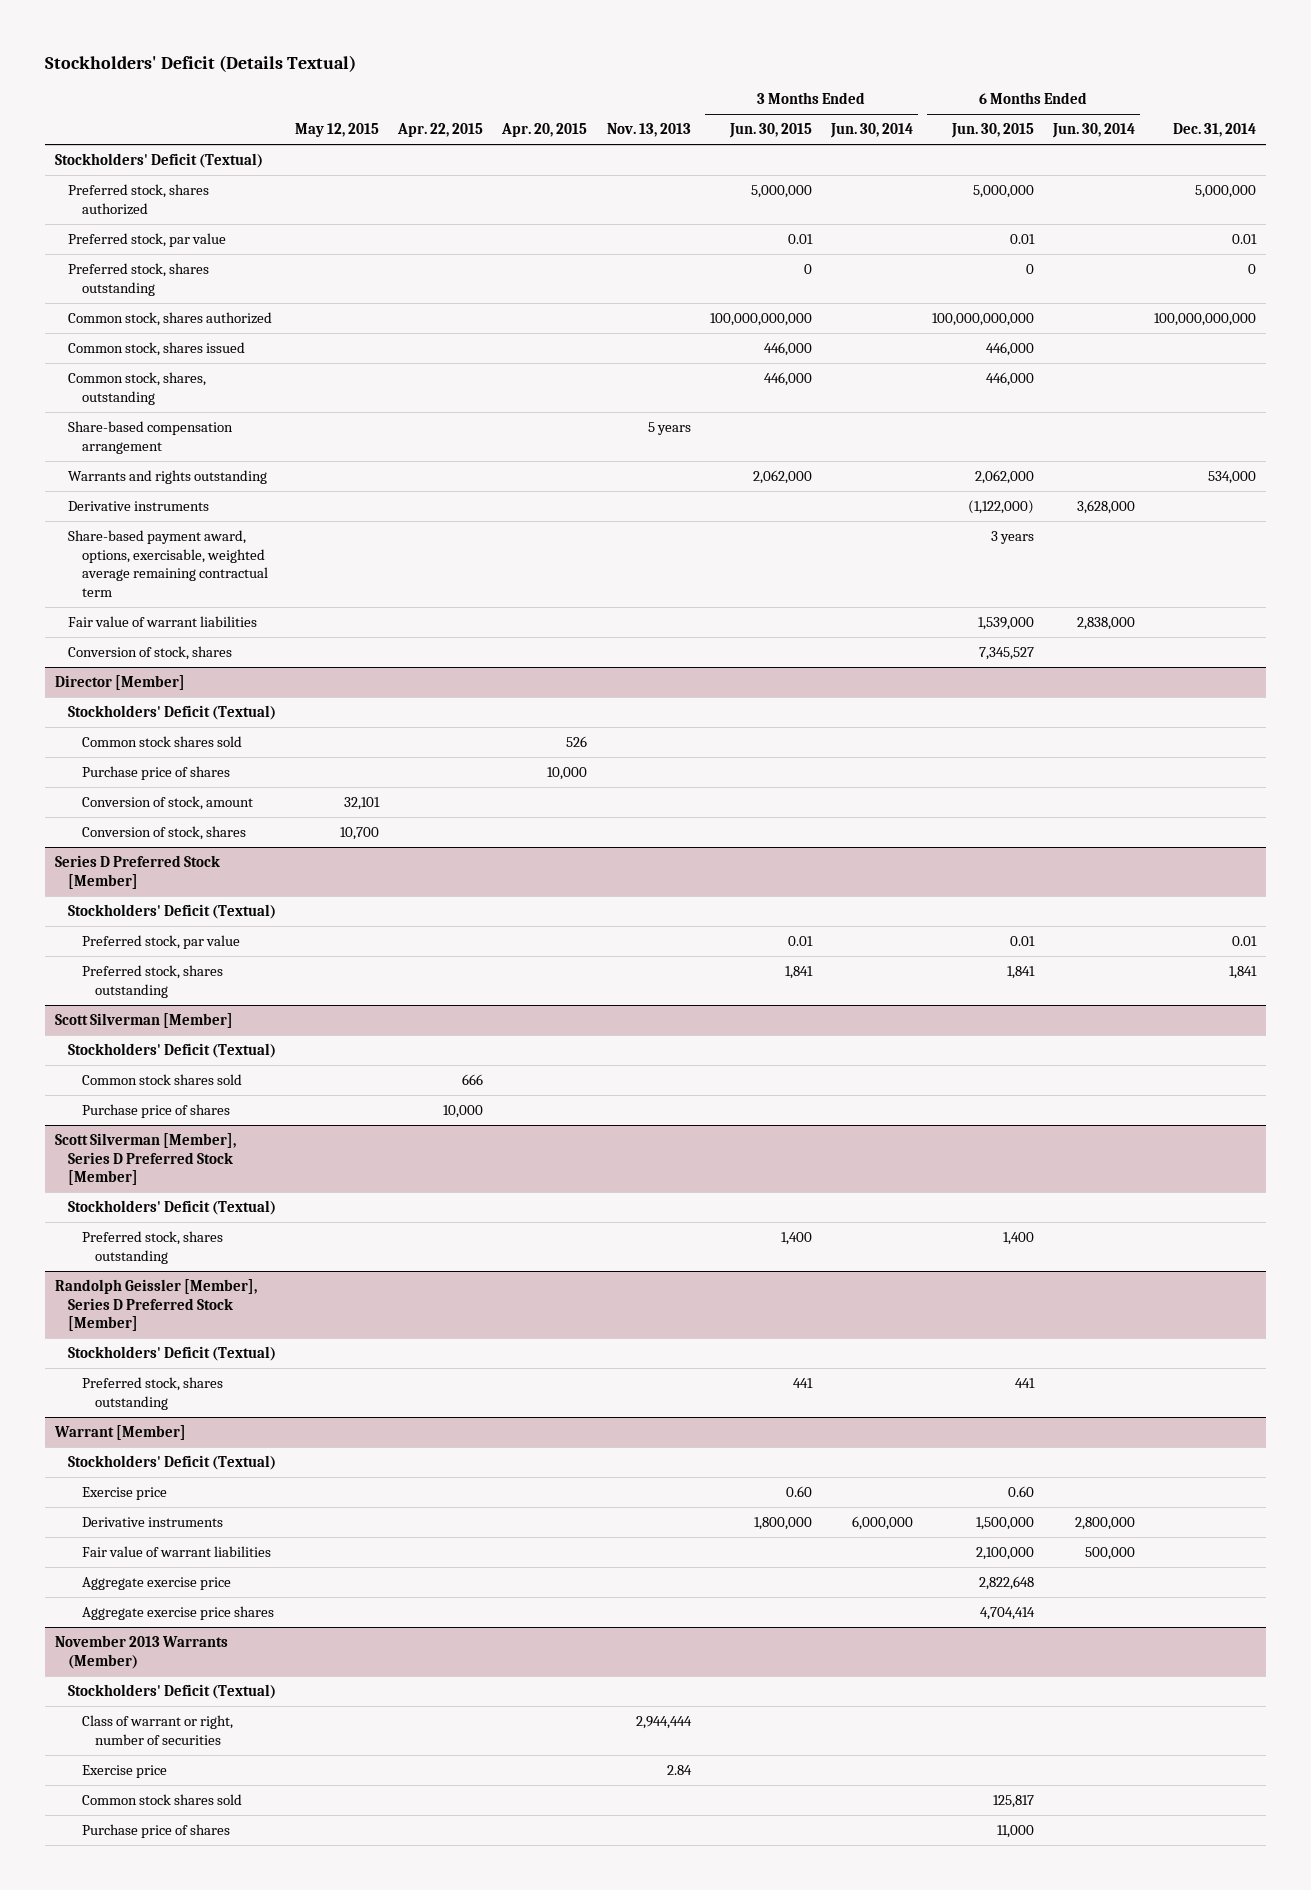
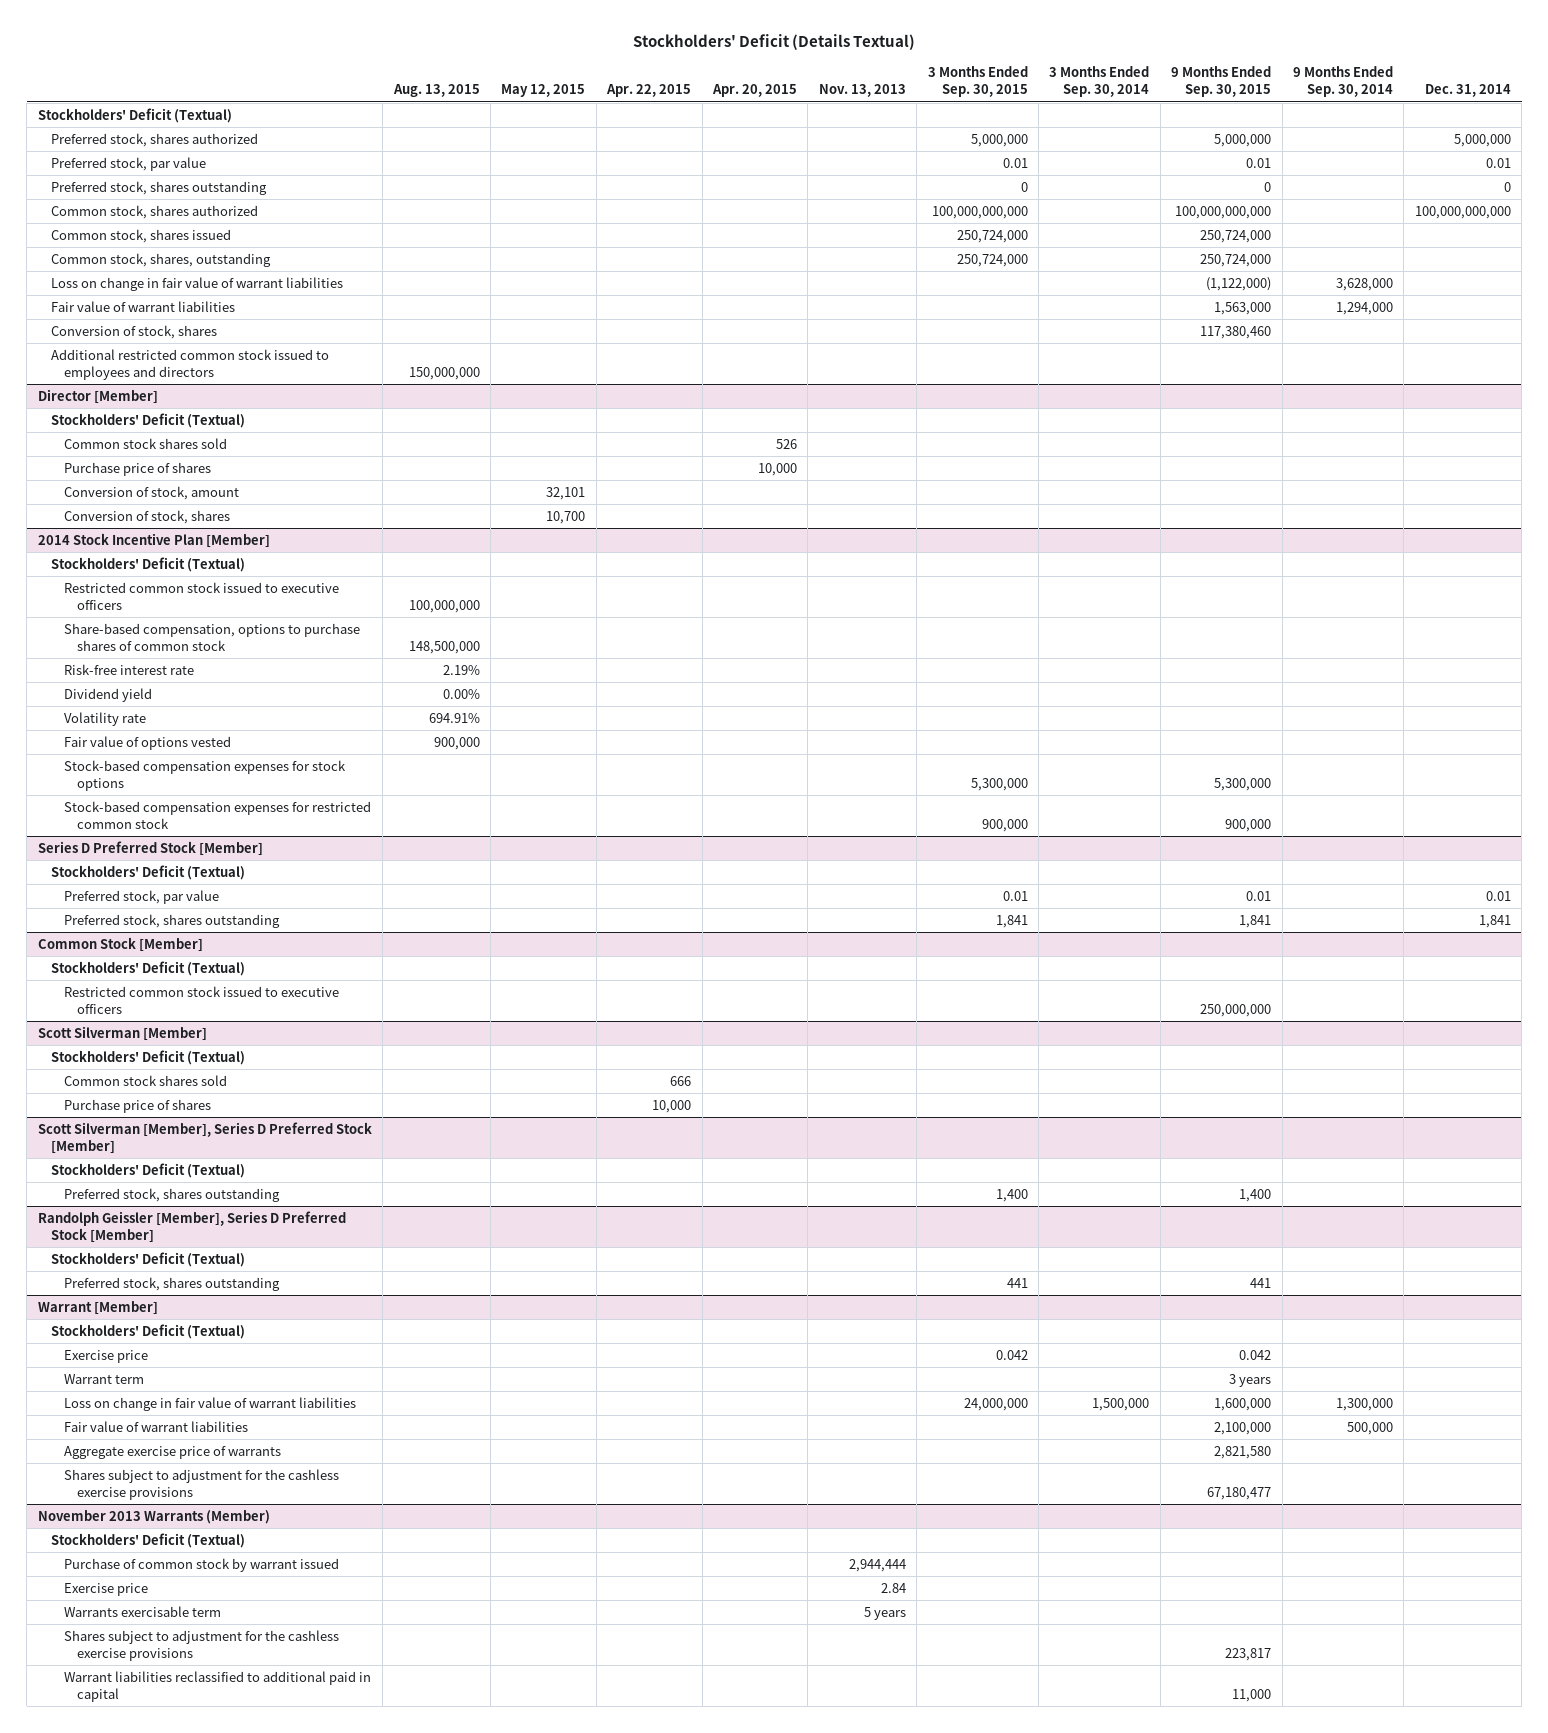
- | May 12, 2015 | Apr. 22, 2015 | Apr. 20, 2015 | Nov. 13, 2013 | 3 Months Ended Jun. 30, 2015 | 3 Months Ended Jun. 30, 2014 | 6 Months Ended Jun. 30, 2015 | 6 Months Ended Jun. 30, 2014 | Dec. 31, 2014
+ | Aug. 13, 2015 | May 12, 2015 | Apr. 22, 2015 | Apr. 20, 2015 | Nov. 13, 2013 | 3 Months Ended Sep. 30, 2015 | 3 Months Ended Sep. 30, 2014 | 9 Months Ended Sep. 30, 2015 | 9 Months Ended Sep. 30, 2014 | Dec. 31, 2014
- Share-based compensation arrangement | | | | 5 years | | | | |
- Warrants and rights outstanding | | | | | 2,062,000 | | 2,062,000 | | 534,000
- Derivative instruments | | | | | | | (1,122,000) | 3,628,000 |
- Share-based payment award, options, exercisable, weighted average remaining contractual term | | | | | | | 3 years | |
+ Loss on change in fair value of warrant liabilities | | | | | | | | (1,122,000) | 3,628,000 |
+ Additional restricted common stock issued to employees and directors | 150,000,000 | | | | | | | | |
+ 2014 Stock Incentive Plan [Member]
+ Stockholders' Deficit (Textual)
+ Restricted common stock issued to executive officers | 100,000,000 | | | | | | | | |
+ Share-based compensation, options to purchase shares of common stock | 148,500,000 | | | | | | | | |
+ Risk-free interest rate | 2.19% | | | | | | | | |
+ Dividend yield | 0.00% | | | | | | | | |
+ Volatility rate | 694.91% | | | | | | | | |
+ Fair value of options vested | 900,000 | | | | | | | | |
+ Stock-based compensation expenses for stock options | | | | | | 5,300,000 | | 5,300,000 | |
+ Stock-based compensation expenses for restricted common stock | | | | | | 900,000 | | 900,000 | |
+ Common Stock [Member]
+ Stockholders' Deficit (Textual)
+ Restricted common stock issued to executive officers | | | | | | | | 250,000,000 | |
@ Warrant [Member]
- Derivative instruments | | | | | 1,800,000 | 6,000,000 | 1,500,000 | 2,800,000 |
+ Warrant term | | | | | | | | 3 years | |
+ Loss on change in fair value of warrant liabilities | | | | | | 24,000,000 | 1,500,000 | 1,600,000 | 1,300,000 |
- Aggregate exercise price | | | | | | | 2,822,648 | |
- Aggregate exercise price shares | | | | | | | 4,704,414 | |
+ Aggregate exercise price of warrants | | | | | | | | 2,821,580 | |
+ Shares subject to adjustment for the cashless exercise provisions | | | | | | | | 67,180,477 | |
@ November 2013 Warrants (Member)
- Class of warrant or right, number of securities | | | | 2,944,444 | | | | |
+ Purchase of common stock by warrant issued | | | | | 2,944,444 | | | | |
- Common stock shares sold | | | | | | | 125,817 | |
- Purchase price of shares | | | | | | | 11,000 | |
+ Warrants exercisable term | | | | | 5 years | | | | |
+ Shares subject to adjustment for the cashless exercise provisions | | | | | | | | 223,817 | |
+ Warrant liabilities reclassified to additional paid in capital | | | | | | | | 11,000 | |

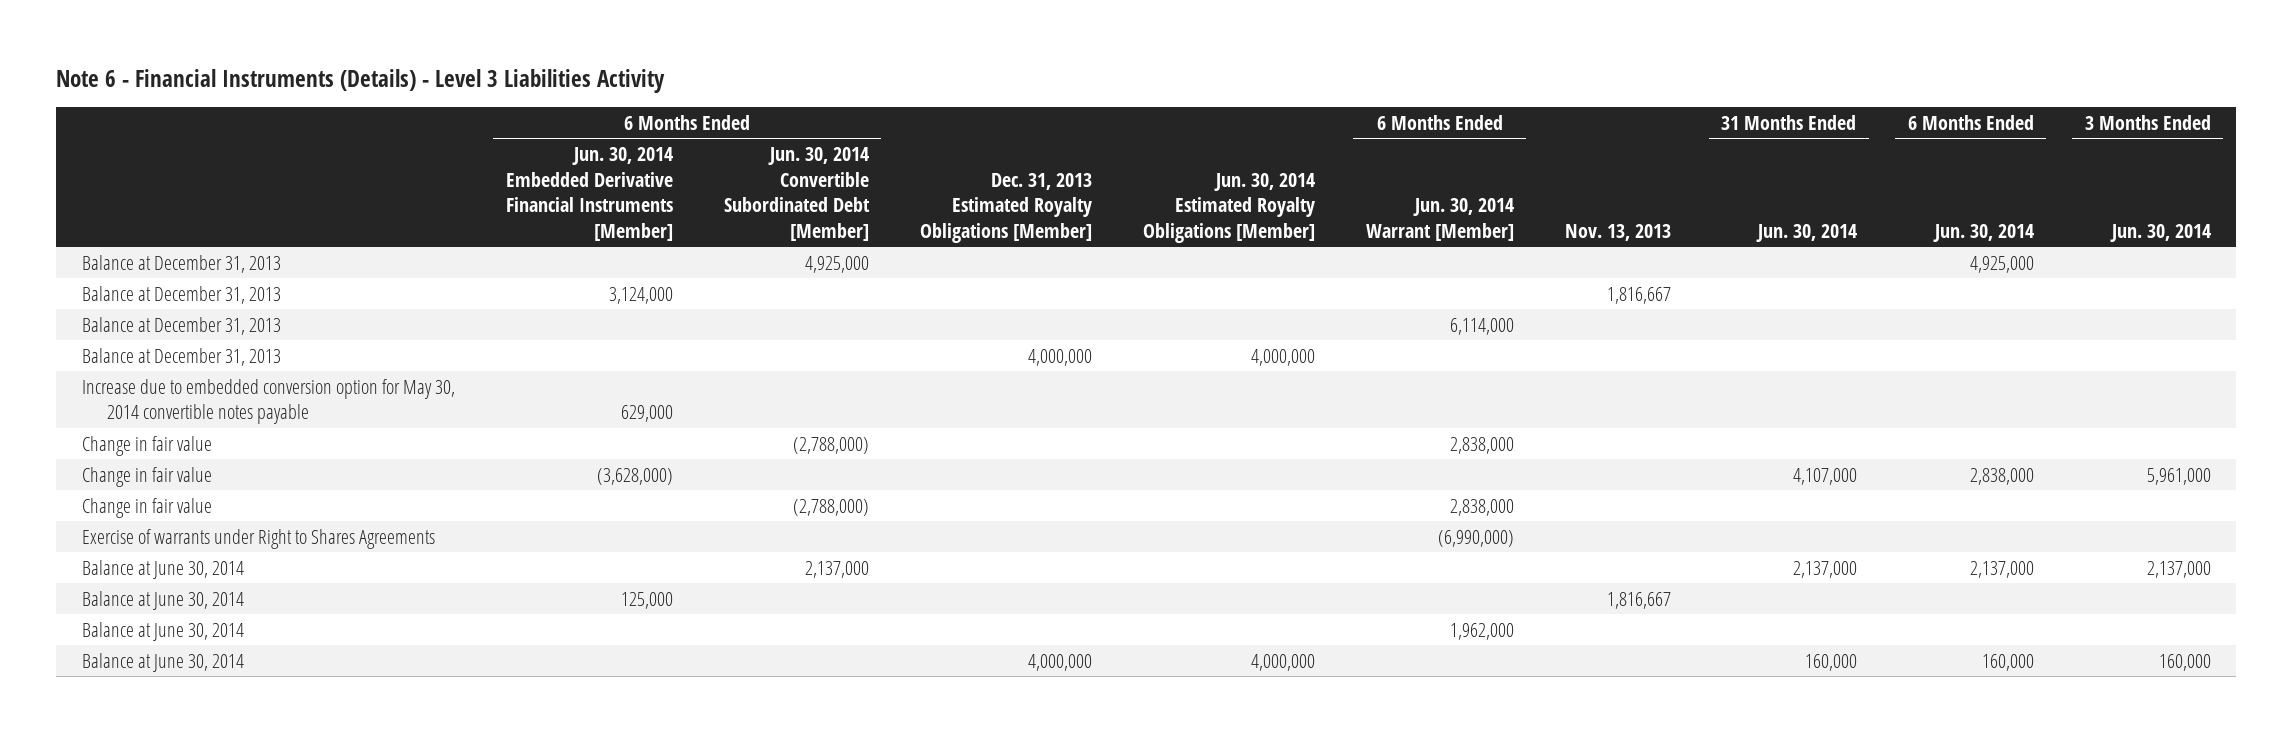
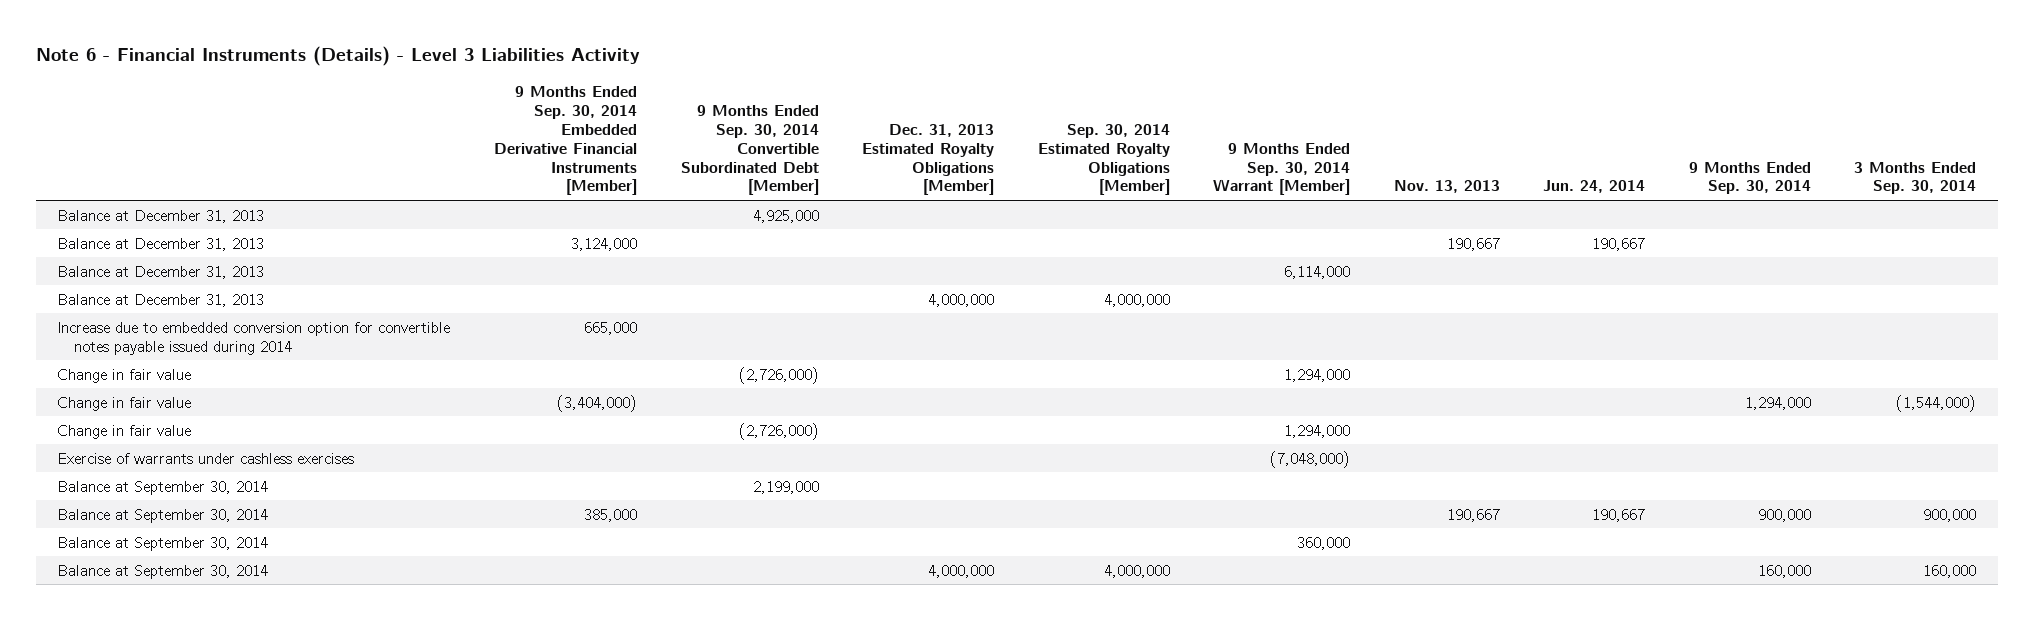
- | 6 Months Ended Jun. 30, 2014 Embedded Derivative Financial Instruments [Member] | 6 Months Ended Jun. 30, 2014 Convertible Subordinated Debt [Member] | Dec. 31, 2013 Estimated Royalty Obligations [Member] | Jun. 30, 2014 Estimated Royalty Obligations [Member] | 6 Months Ended Jun. 30, 2014 Warrant [Member] | Nov. 13, 2013 | 31 Months Ended Jun. 30, 2014 | 6 Months Ended Jun. 30, 2014 | 3 Months Ended Jun. 30, 2014
+ | 9 Months Ended Sep. 30, 2014 Embedded Derivative Financial Instruments [Member] | 9 Months Ended Sep. 30, 2014 Convertible Subordinated Debt [Member] | Dec. 31, 2013 Estimated Royalty Obligations [Member] | Sep. 30, 2014 Estimated Royalty Obligations [Member] | 9 Months Ended Sep. 30, 2014 Warrant [Member] | Nov. 13, 2013 | Jun. 24, 2014 | 9 Months Ended Sep. 30, 2014 | 3 Months Ended Sep. 30, 2014
- Balance at December 31, 2013 | 3,124,000 | | | | | 1,816,667 | | |
+ Balance at December 31, 2013 | 3,124,000 | | | | | 190,667 | 190,667 | |
- Increase due to embedded conversion option for May 30, 2014 convertible notes payable | 629,000 | | | | | | | |
+ Increase due to embedded conversion option for convertible notes payable issued during 2014 | 665,000 | | | | | | | |
- Exercise of warrants under Right to Shares Agreements | | | | | (6,990,000) | | | |
- Balance at June 30, 2014 | | 2,137,000 | | | | | 2,137,000 | 2,137,000 | 2,137,000
- Balance at June 30, 2014 | 125,000 | | | | | 1,816,667 | | |
- Balance at June 30, 2014 | | | | | 1,962,000 | | | |
- Balance at June 30, 2014 | | | 4,000,000 | 4,000,000 | | | 160,000 | 160,000 | 160,000
+ Exercise of warrants under cashless exercises | | | | | (7,048,000) | | | |
+ Balance at September 30, 2014 | | 2,199,000 | | | | | | |
+ Balance at September 30, 2014 | 385,000 | | | | | 190,667 | 190,667 | 900,000 | 900,000
+ Balance at September 30, 2014 | | | | | 360,000 | | | |
+ Balance at September 30, 2014 | | | 4,000,000 | 4,000,000 | | | | 160,000 | 160,000

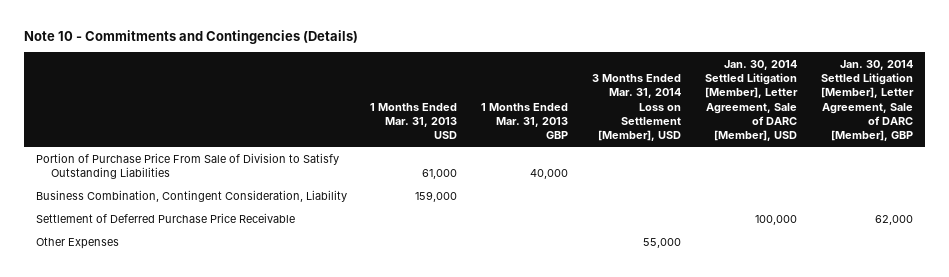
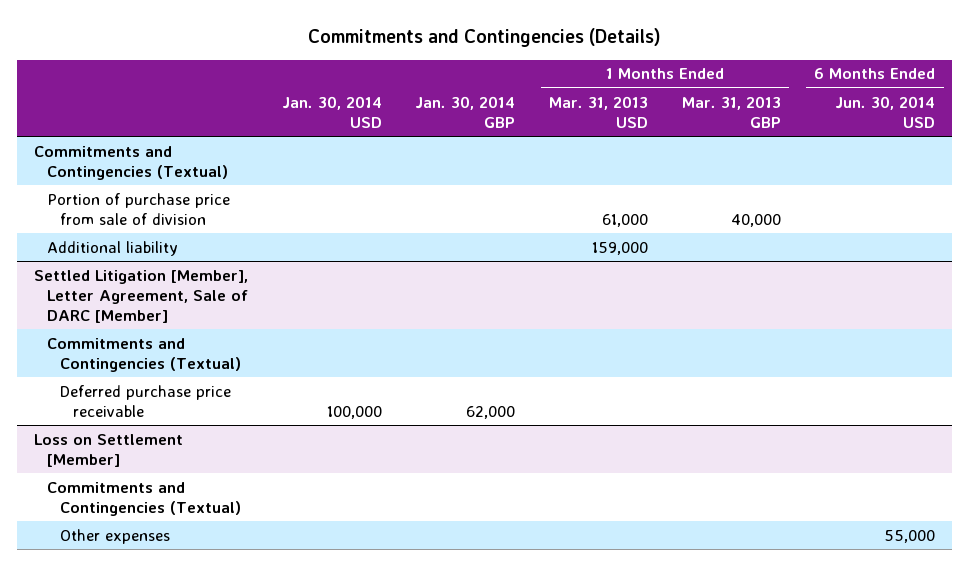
- Note 10 - Commitments and Contingencies (Details)
+ Commitments and Contingencies (Details)
- | 1 Months Ended Mar. 31, 2013 USD | 1 Months Ended Mar. 31, 2013 GBP | 3 Months Ended Mar. 31, 2014 Loss on Settlement [Member], USD | Jan. 30, 2014 Settled Litigation [Member], Letter Agreement, Sale of DARC [Member], USD | Jan. 30, 2014 Settled Litigation [Member], Letter Agreement, Sale of DARC [Member], GBP
+ | Jan. 30, 2014 USD | Jan. 30, 2014 GBP | 1 Months Ended Mar. 31, 2013 USD | 1 Months Ended Mar. 31, 2013 GBP | 6 Months Ended Jun. 30, 2014 USD
- Portion of Purchase Price From Sale of Division to Satisfy Outstanding Liabilities | 61,000 | 40,000 | | |
- Business Combination, Contingent Consideration, Liability | 159,000 | | | |
- Settlement of Deferred Purchase Price Receivable | | | | 100,000 | 62,000
- Other Expenses | | | 55,000 | |
+ Commitments and Contingencies (Textual)
+ Portion of purchase price from sale of division | | | 61,000 | 40,000 |
+ Additional liability | | | 159,000 | |
+ Settled Litigation [Member], Letter Agreement, Sale of DARC [Member]
+ Commitments and Contingencies (Textual)
+ Deferred purchase price receivable | 100,000 | 62,000 | | |
+ Loss on Settlement [Member]
+ Commitments and Contingencies (Textual)
+ Other expenses | | | | | 55,000

